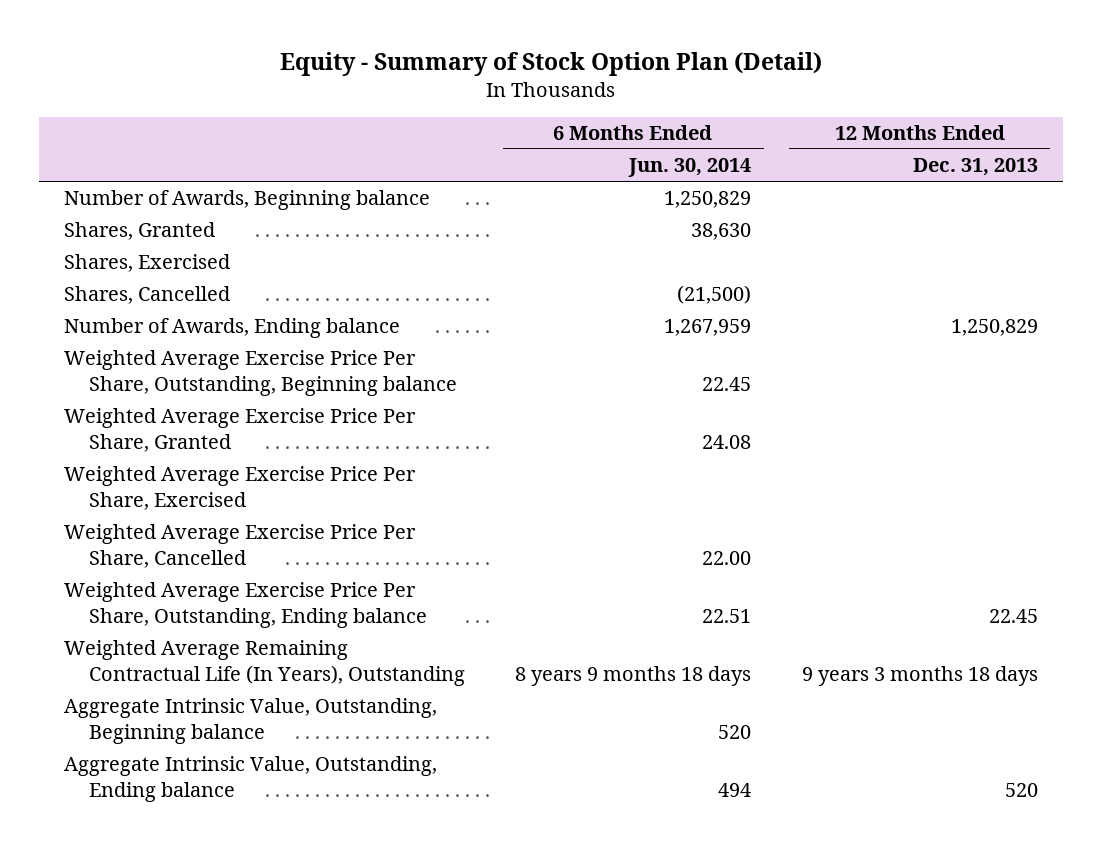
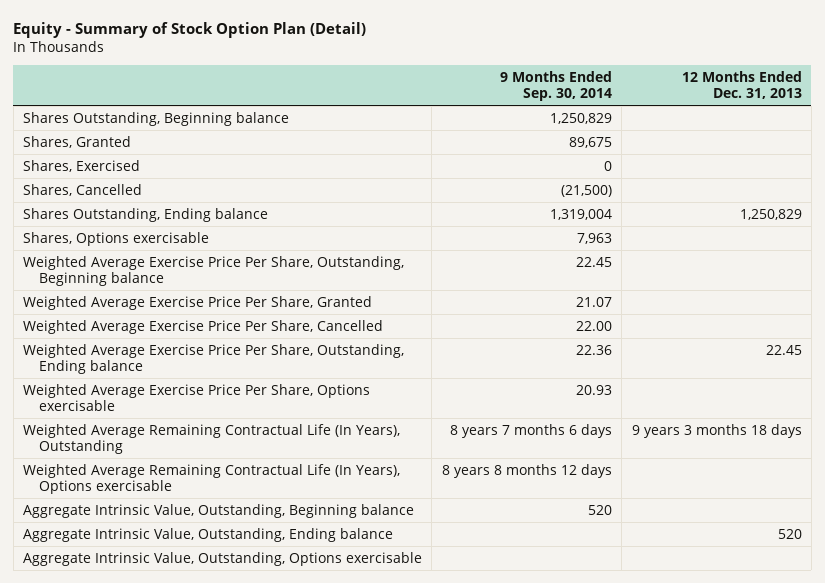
- | 6 Months Ended Jun. 30, 2014 | 12 Months Ended Dec. 31, 2013
+ | 9 Months Ended Sep. 30, 2014 | 12 Months Ended Dec. 31, 2013
- Number of Awards, Beginning balance | 1,250,829 |
+ Shares Outstanding, Beginning balance | 1,250,829 |
- Number of Awards, Ending balance | 1,267,959 | 1,250,829
+ Shares Outstanding, Ending balance | 1,319,004 | 1,250,829
+ Shares, Options exercisable | 7,963 |
- Weighted Average Exercise Price Per Share, Exercised
+ Weighted Average Exercise Price Per Share, Options exercisable | 20.93 |
+ Weighted Average Remaining Contractual Life (In Years), Options exercisable | 8 years 8 months 12 days |
+ Aggregate Intrinsic Value, Outstanding, Options exercisable

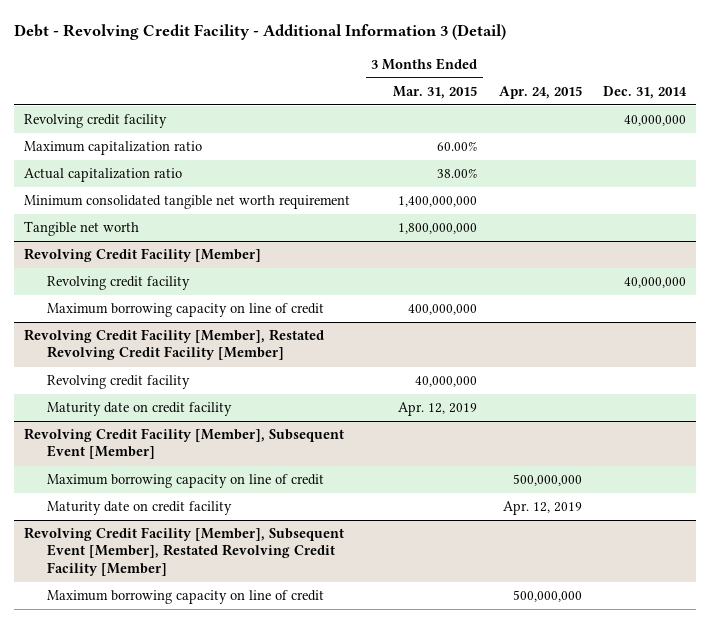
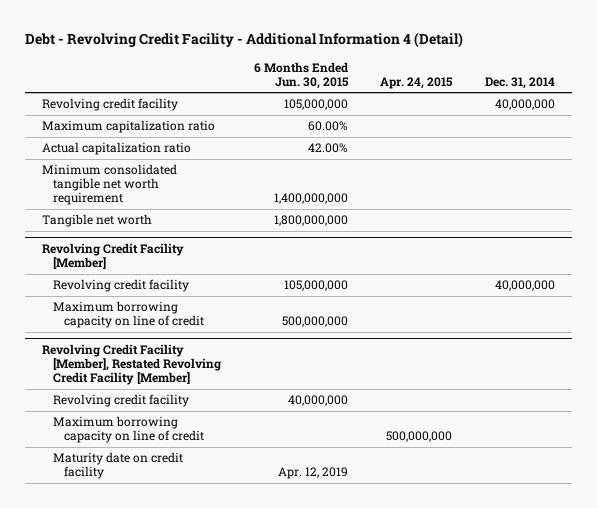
- Debt - Revolving Credit Facility - Additional Information 3 (Detail)
+ Debt - Revolving Credit Facility - Additional Information 4 (Detail)
- | 3 Months Ended Mar. 31, 2015 | Apr. 24, 2015 | Dec. 31, 2014
+ | 6 Months Ended Jun. 30, 2015 | Apr. 24, 2015 | Dec. 31, 2014
@ Revolving Credit Facility [Member], Restated Revolving Credit Facility [Member]
+ Maximum borrowing capacity on line of credit | | 500,000,000 |
- Revolving Credit Facility [Member], Subsequent Event [Member]
- Maximum borrowing capacity on line of credit | | 500,000,000 |
- Maturity date on credit facility | | Apr. 12, 2019 |
- Revolving Credit Facility [Member], Subsequent Event [Member], Restated Revolving Credit Facility [Member]
- Maximum borrowing capacity on line of credit | | 500,000,000 |

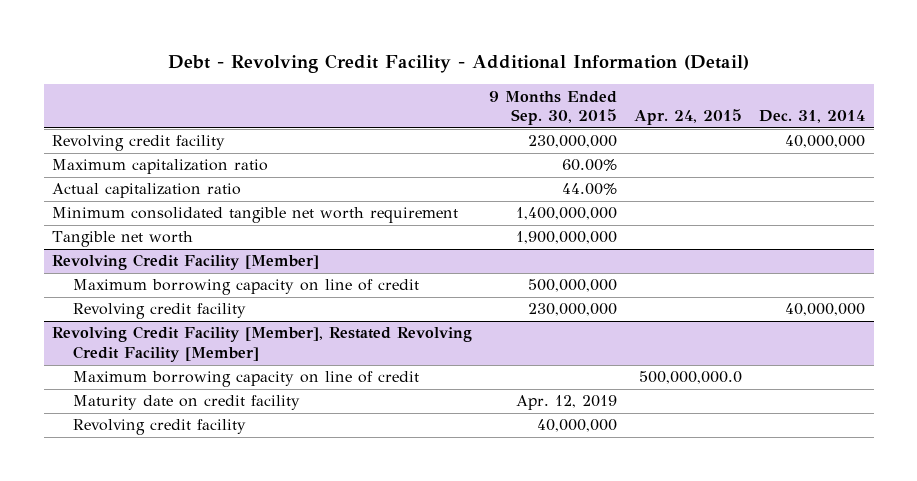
- Debt - Revolving Credit Facility - Additional Information 4 (Detail)
+ Debt - Revolving Credit Facility - Additional Information (Detail)
- | 6 Months Ended Jun. 30, 2015 | Apr. 24, 2015 | Dec. 31, 2014
+ | 9 Months Ended Sep. 30, 2015 | Apr. 24, 2015 | Dec. 31, 2014
@ Revolving Credit Facility [Member]
moved down: Revolving credit facility | 230,000,000 | | 40,000,000
@ Revolving Credit Facility [Member], Restated Revolving Credit Facility [Member]
- Maximum borrowing capacity on line of credit | | 500,000,000 |
+ Maximum borrowing capacity on line of credit | | 500,000,000.0 |
moved down: Revolving credit facility | 40,000,000 | |

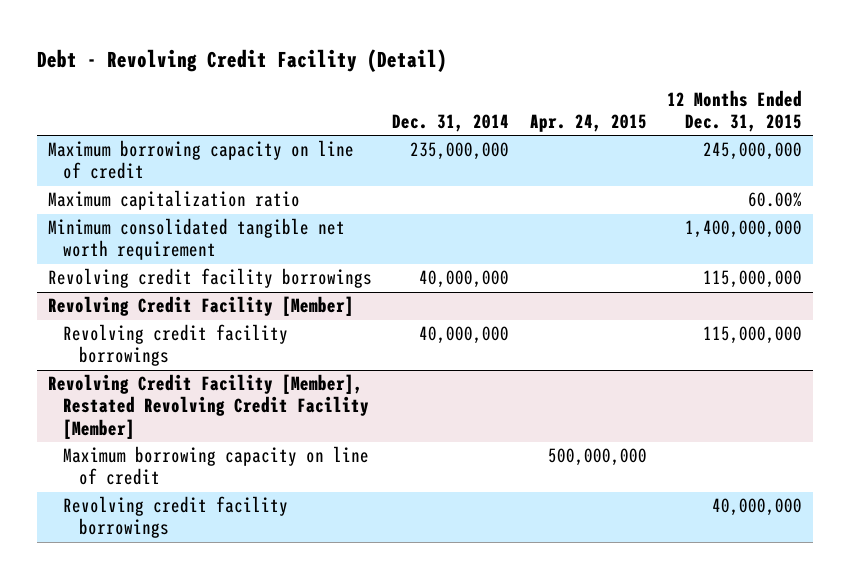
- Debt - Revolving Credit Facility - Additional Information (Detail)
+ Debt - Revolving Credit Facility (Detail)
- | 9 Months Ended Sep. 30, 2015 | Apr. 24, 2015 | Dec. 31, 2014
+ | Dec. 31, 2014 | Apr. 24, 2015 | 12 Months Ended Dec. 31, 2015
- Revolving credit facility | 230,000,000 | | 40,000,000
+ Maximum borrowing capacity on line of credit | 235,000,000 | | 245,000,000
- Actual capitalization ratio | 44.00% | |
- Tangible net worth | 1,900,000,000 | |
+ Revolving credit facility borrowings | 40,000,000 | | 115,000,000
@ Revolving Credit Facility [Member]
- Maximum borrowing capacity on line of credit | 500,000,000 | |
- Revolving credit facility | 230,000,000 | | 40,000,000
+ Revolving credit facility borrowings | 40,000,000 | | 115,000,000
@ Revolving Credit Facility [Member], Restated Revolving Credit Facility [Member]
- Maximum borrowing capacity on line of credit | | 500,000,000.0 |
- Maturity date on credit facility | Apr. 12, 2019 | |
- Revolving credit facility | 40,000,000 | |
+ Maximum borrowing capacity on line of credit | | 500,000,000 |
+ Revolving credit facility borrowings | | | 40,000,000

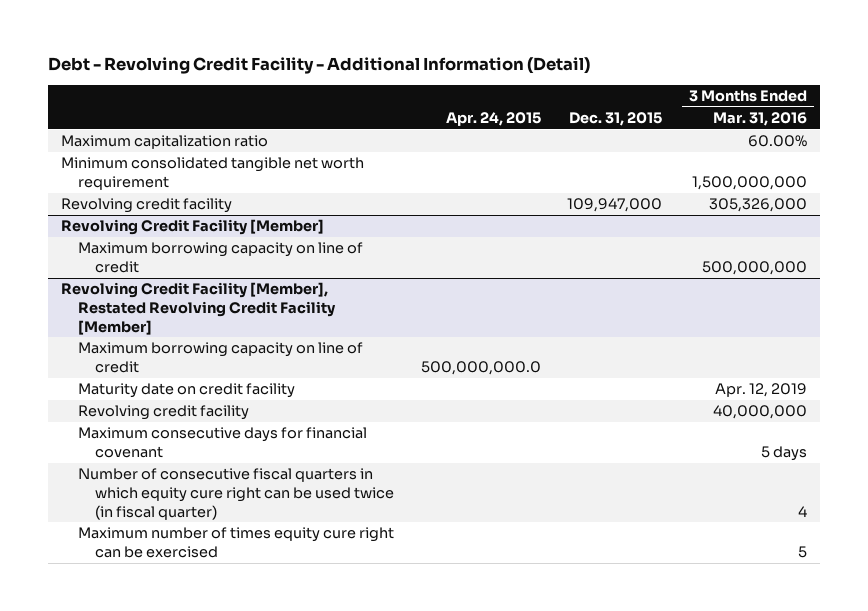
- Debt - Revolving Credit Facility (Detail)
+ Debt - Revolving Credit Facility - Additional Information (Detail)
- | Dec. 31, 2014 | Apr. 24, 2015 | 12 Months Ended Dec. 31, 2015
+ | Apr. 24, 2015 | Dec. 31, 2015 | 3 Months Ended Mar. 31, 2016
- Maximum borrowing capacity on line of credit | 235,000,000 | | 245,000,000
- Revolving credit facility borrowings | 40,000,000 | | 115,000,000
+ Revolving credit facility | | 109,947,000 | 305,326,000
@ Revolving Credit Facility [Member]
- Revolving credit facility borrowings | 40,000,000 | | 115,000,000
+ Maximum borrowing capacity on line of credit | | | 500,000,000
@ Revolving Credit Facility [Member], Restated Revolving Credit Facility [Member]
- Maximum borrowing capacity on line of credit | | 500,000,000 |
- Revolving credit facility borrowings | | | 40,000,000
+ Maximum borrowing capacity on line of credit | 500,000,000.0 | |
+ Maturity date on credit facility | | | Apr. 12, 2019
+ Revolving credit facility | | | 40,000,000
+ Maximum consecutive days for financial covenant | | | 5 days
+ Number of consecutive fiscal quarters in which equity cure right can be used twice (in fiscal quarter) | | | 4
+ Maximum number of times equity cure right can be exercised | | | 5

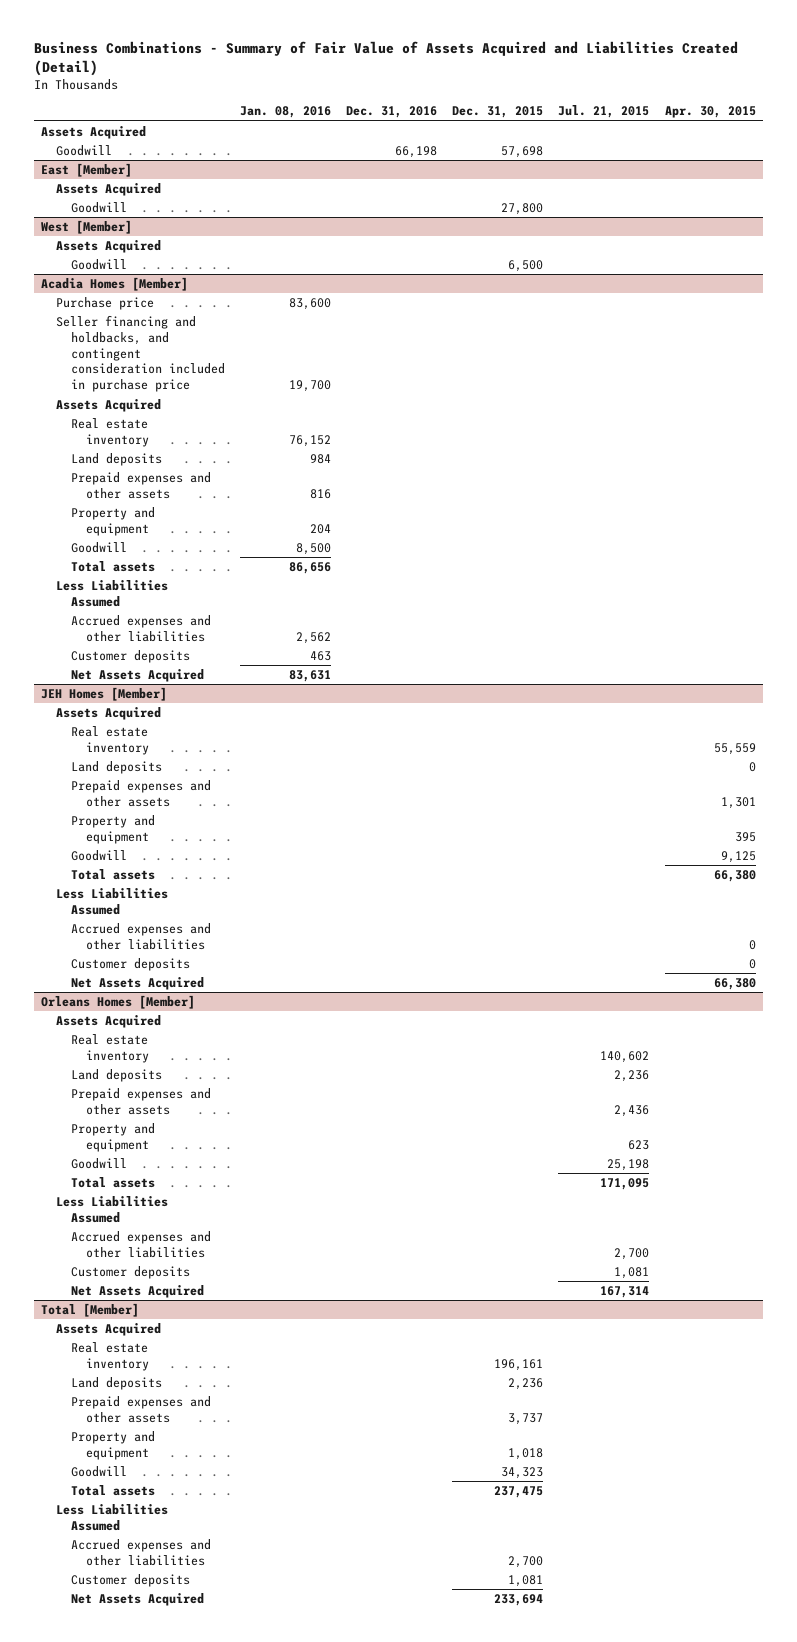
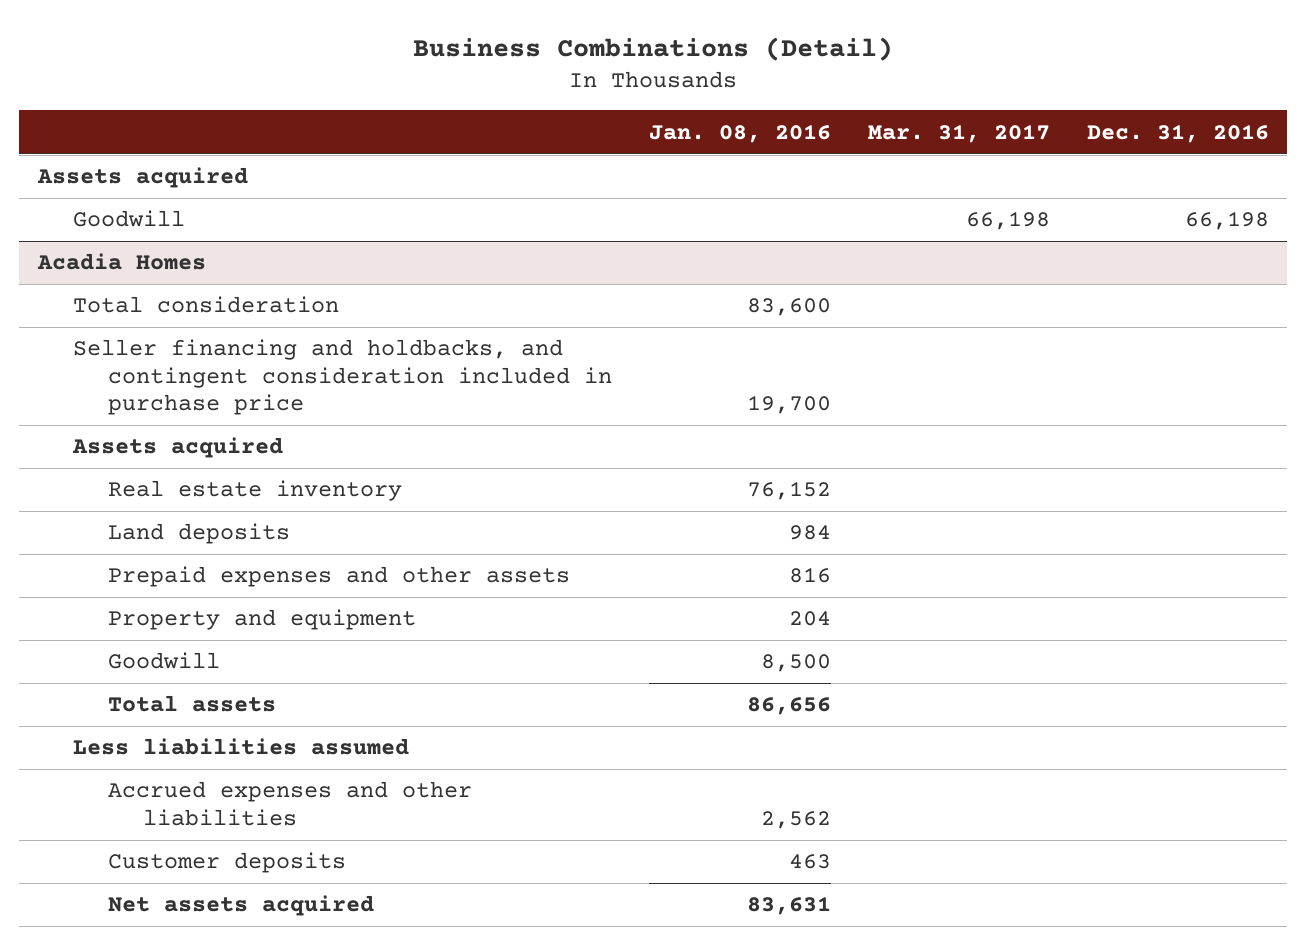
- Business Combinations - Summary of Fair Value of Assets Acquired and Liabilities Created (Detail)
+ Business Combinations (Detail)
- | Jan. 08, 2016 | Dec. 31, 2016 | Dec. 31, 2015 | Jul. 21, 2015 | Apr. 30, 2015
+ | Jan. 08, 2016 | Mar. 31, 2017 | Dec. 31, 2016
- Assets Acquired
+ Assets acquired
- East [Member]
- Assets Acquired
- Goodwill | | | 27,800 | |
- West [Member]
- Assets Acquired
- Goodwill | | | 6,500 | |
- Acadia Homes [Member]
- Purchase price | 83,600 | | | |
+ Acadia Homes
+ Total consideration | 83,600 | |
- Assets Acquired
+ Assets acquired
- Less Liabilities Assumed
+ Less liabilities assumed
- Net Assets Acquired | 83,631 | | | |
- JEH Homes [Member]
- Assets Acquired
- Real estate inventory | | | | | 55,559
- Land deposits | | | | | 0
- Prepaid expenses and other assets | | | | | 1,301
- Property and equipment | | | | | 395
- Goodwill | | | | | 9,125
- Total assets | | | | | 66,380
- Less Liabilities Assumed
- Accrued expenses and other liabilities | | | | | 0
- Customer deposits | | | | | 0
- Net Assets Acquired | | | | | 66,380
- Orleans Homes [Member]
- Assets Acquired
- Real estate inventory | | | | 140,602 |
- Land deposits | | | | 2,236 |
- Prepaid expenses and other assets | | | | 2,436 |
- Property and equipment | | | | 623 |
- Goodwill | | | | 25,198 |
- Total assets | | | | 171,095 |
- Less Liabilities Assumed
- Accrued expenses and other liabilities | | | | 2,700 |
- Customer deposits | | | | 1,081 |
- Net Assets Acquired | | | | 167,314 |
- Total [Member]
- Assets Acquired
- Real estate inventory | | | 196,161 | |
- Land deposits | | | 2,236 | |
- Prepaid expenses and other assets | | | 3,737 | |
- Property and equipment | | | 1,018 | |
- Goodwill | | | 34,323 | |
- Total assets | | | 237,475 | |
- Less Liabilities Assumed
- Accrued expenses and other liabilities | | | 2,700 | |
- Customer deposits | | | 1,081 | |
- Net Assets Acquired | | | 233,694 | |
+ Net assets acquired | 83,631 | |

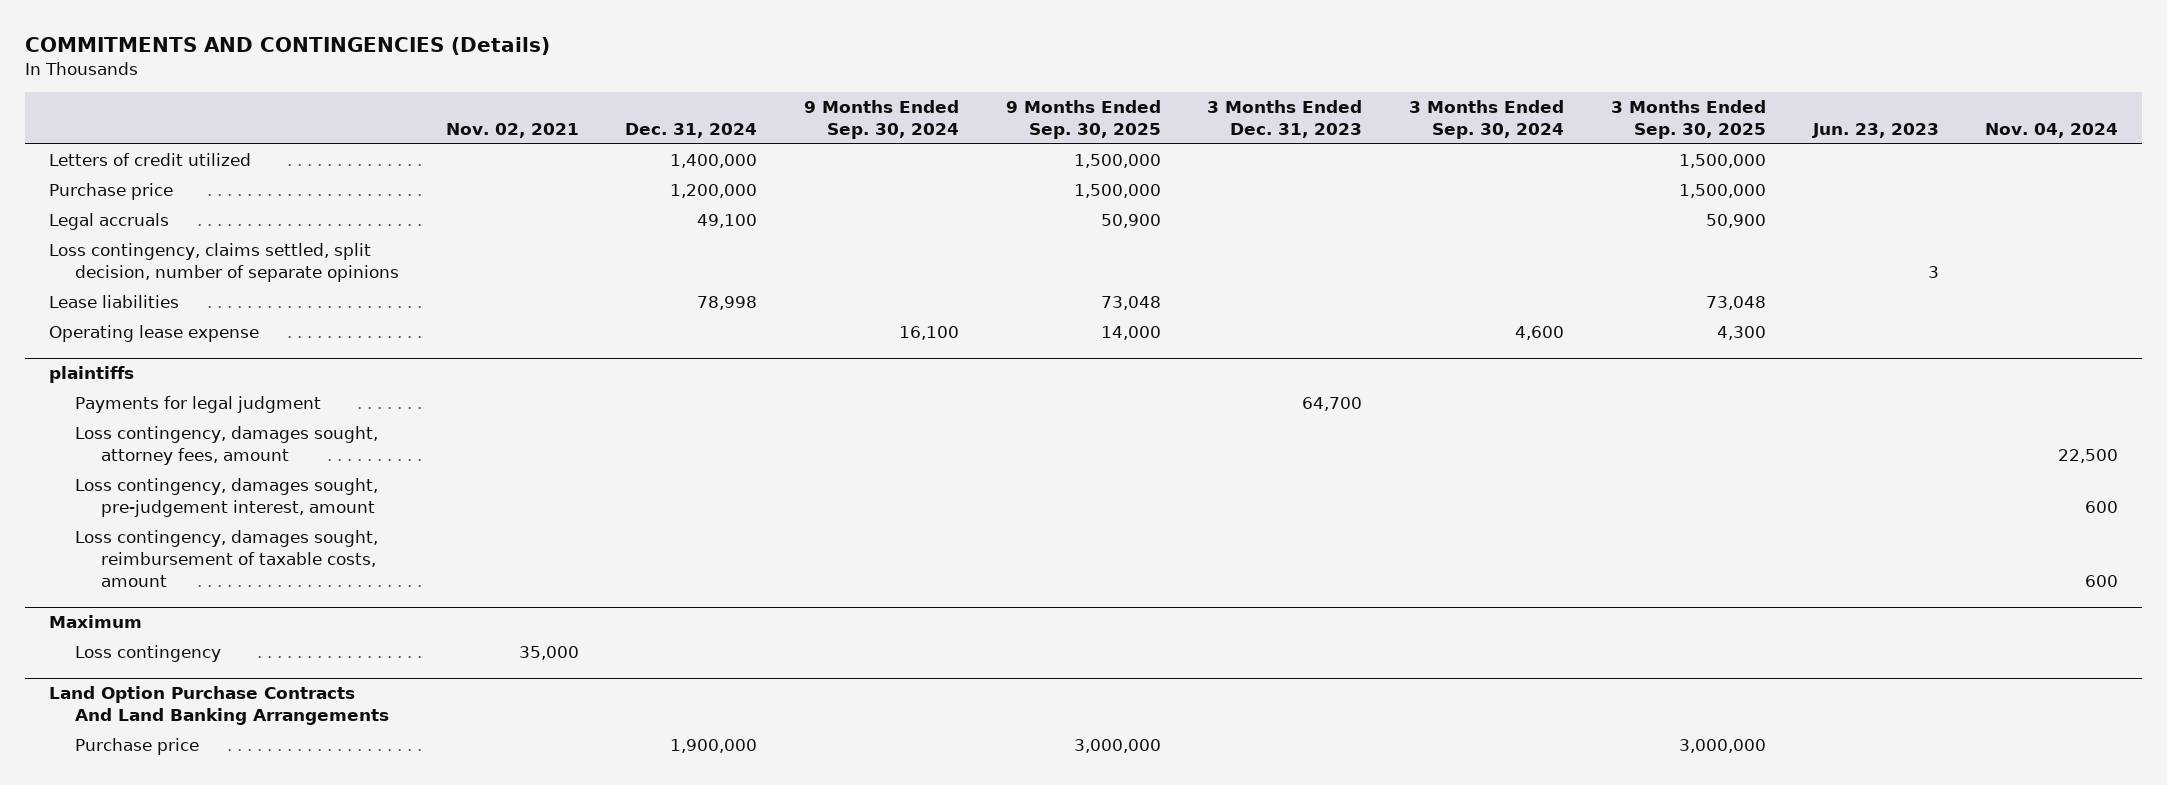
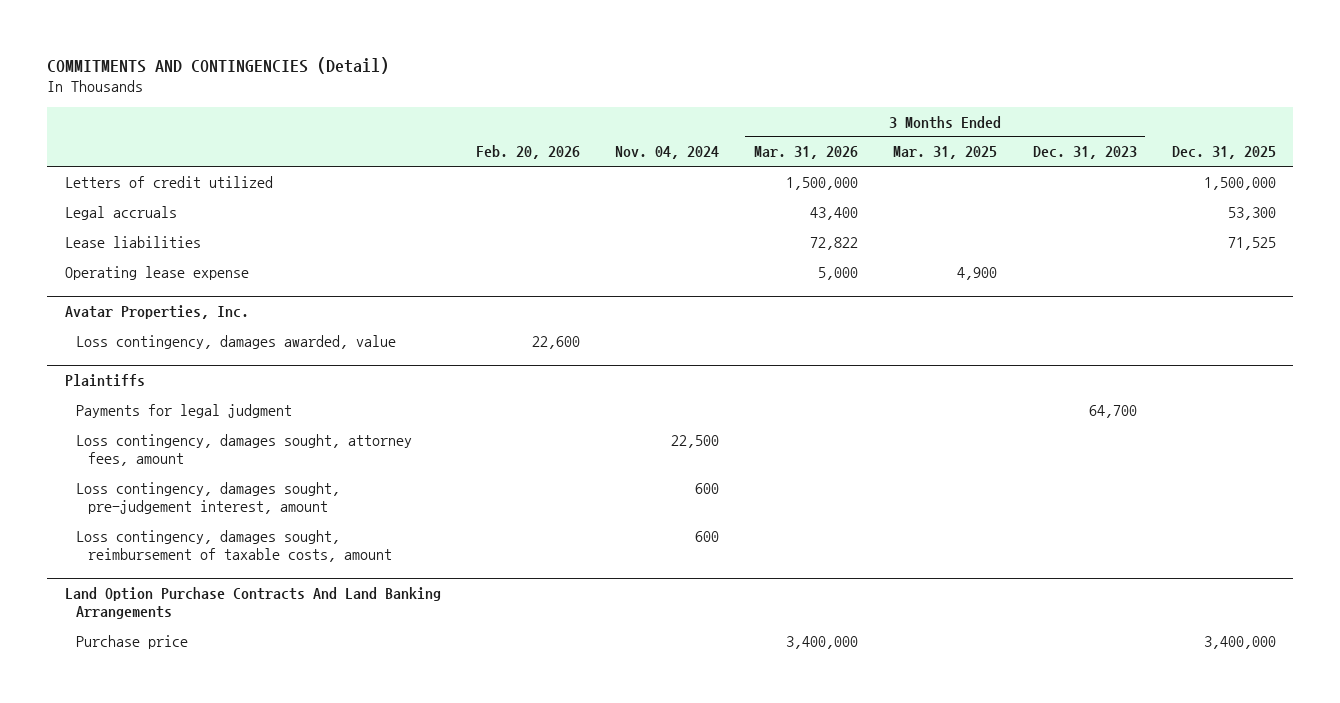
- COMMITMENTS AND CONTINGENCIES (Details)
+ COMMITMENTS AND CONTINGENCIES (Detail)
- | Nov. 02, 2021 | Dec. 31, 2024 | 9 Months Ended Sep. 30, 2024 | 9 Months Ended Sep. 30, 2025 | 3 Months Ended Dec. 31, 2023 | 3 Months Ended Sep. 30, 2024 | 3 Months Ended Sep. 30, 2025 | Jun. 23, 2023 | Nov. 04, 2024
+ | Feb. 20, 2026 | Nov. 04, 2024 | 3 Months Ended Mar. 31, 2026 | 3 Months Ended Mar. 31, 2025 | 3 Months Ended Dec. 31, 2023 | Dec. 31, 2025
- Purchase price | | 1,200,000 | | 1,500,000 | | | 1,500,000 | |
- Loss contingency, claims settled, split decision, number of separate opinions | | | | | | | | 3 |
- plaintiffs
+ Avatar Properties, Inc.
+ Loss contingency, damages awarded, value | 22,600 | | | | |
+ Plaintiffs
- Maximum
- Loss contingency | 35,000 | | | | | | | |

